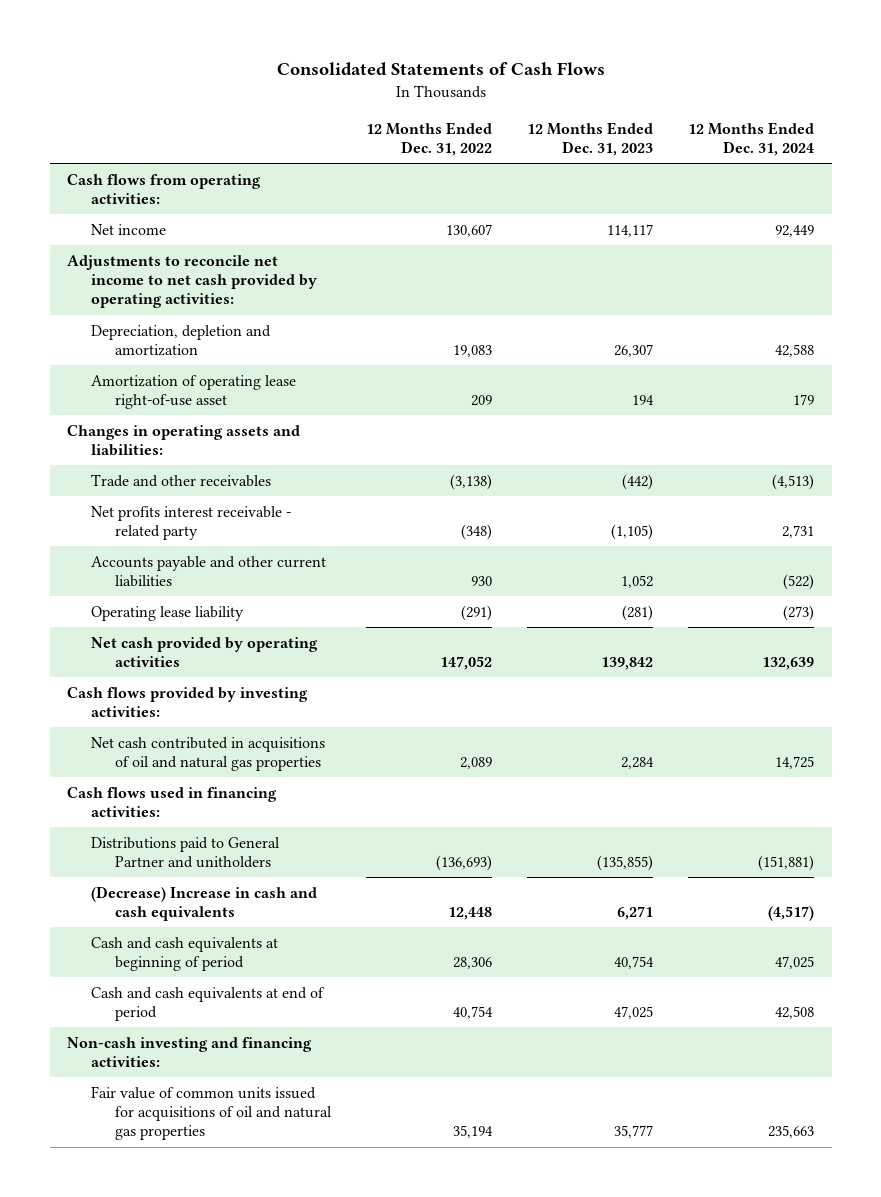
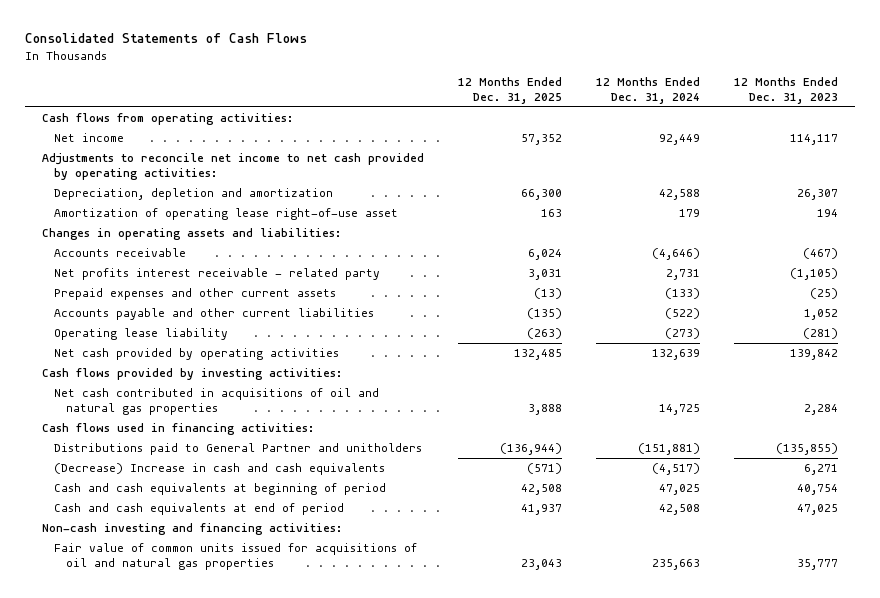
- | 12 Months Ended Dec. 31, 2022 | 12 Months Ended Dec. 31, 2023 | 12 Months Ended Dec. 31, 2024
+ | 12 Months Ended Dec. 31, 2025 | 12 Months Ended Dec. 31, 2024 | 12 Months Ended Dec. 31, 2023
- Trade and other receivables | (3,138) | (442) | (4,513)
+ Accounts receivable | 6,024 | (4,646) | (467)
+ Prepaid expenses and other current assets | (13) | (133) | (25)

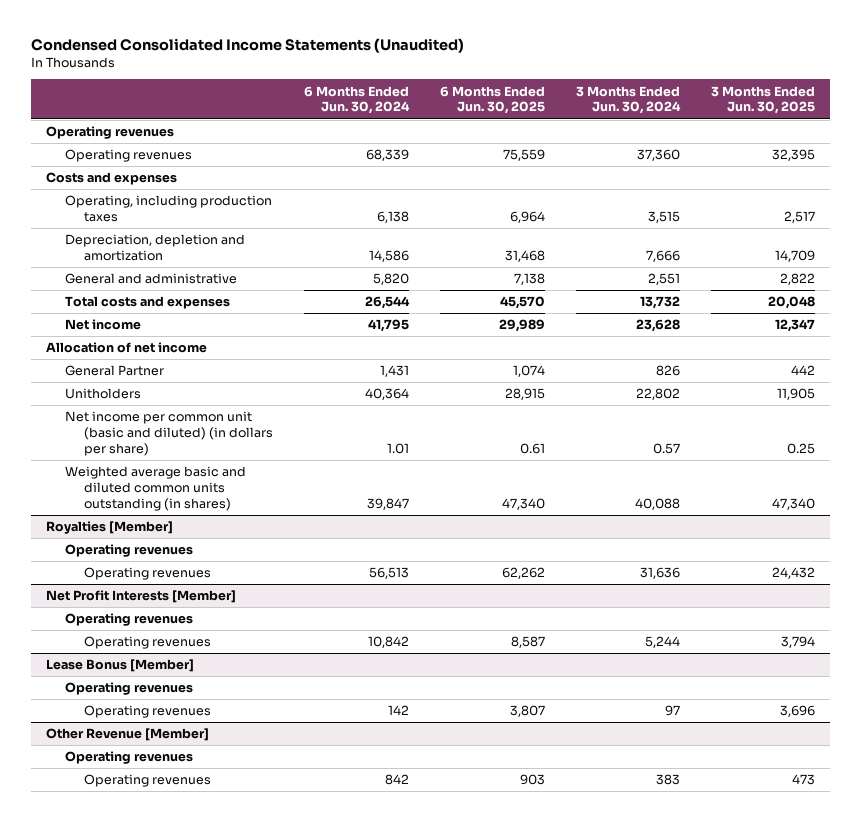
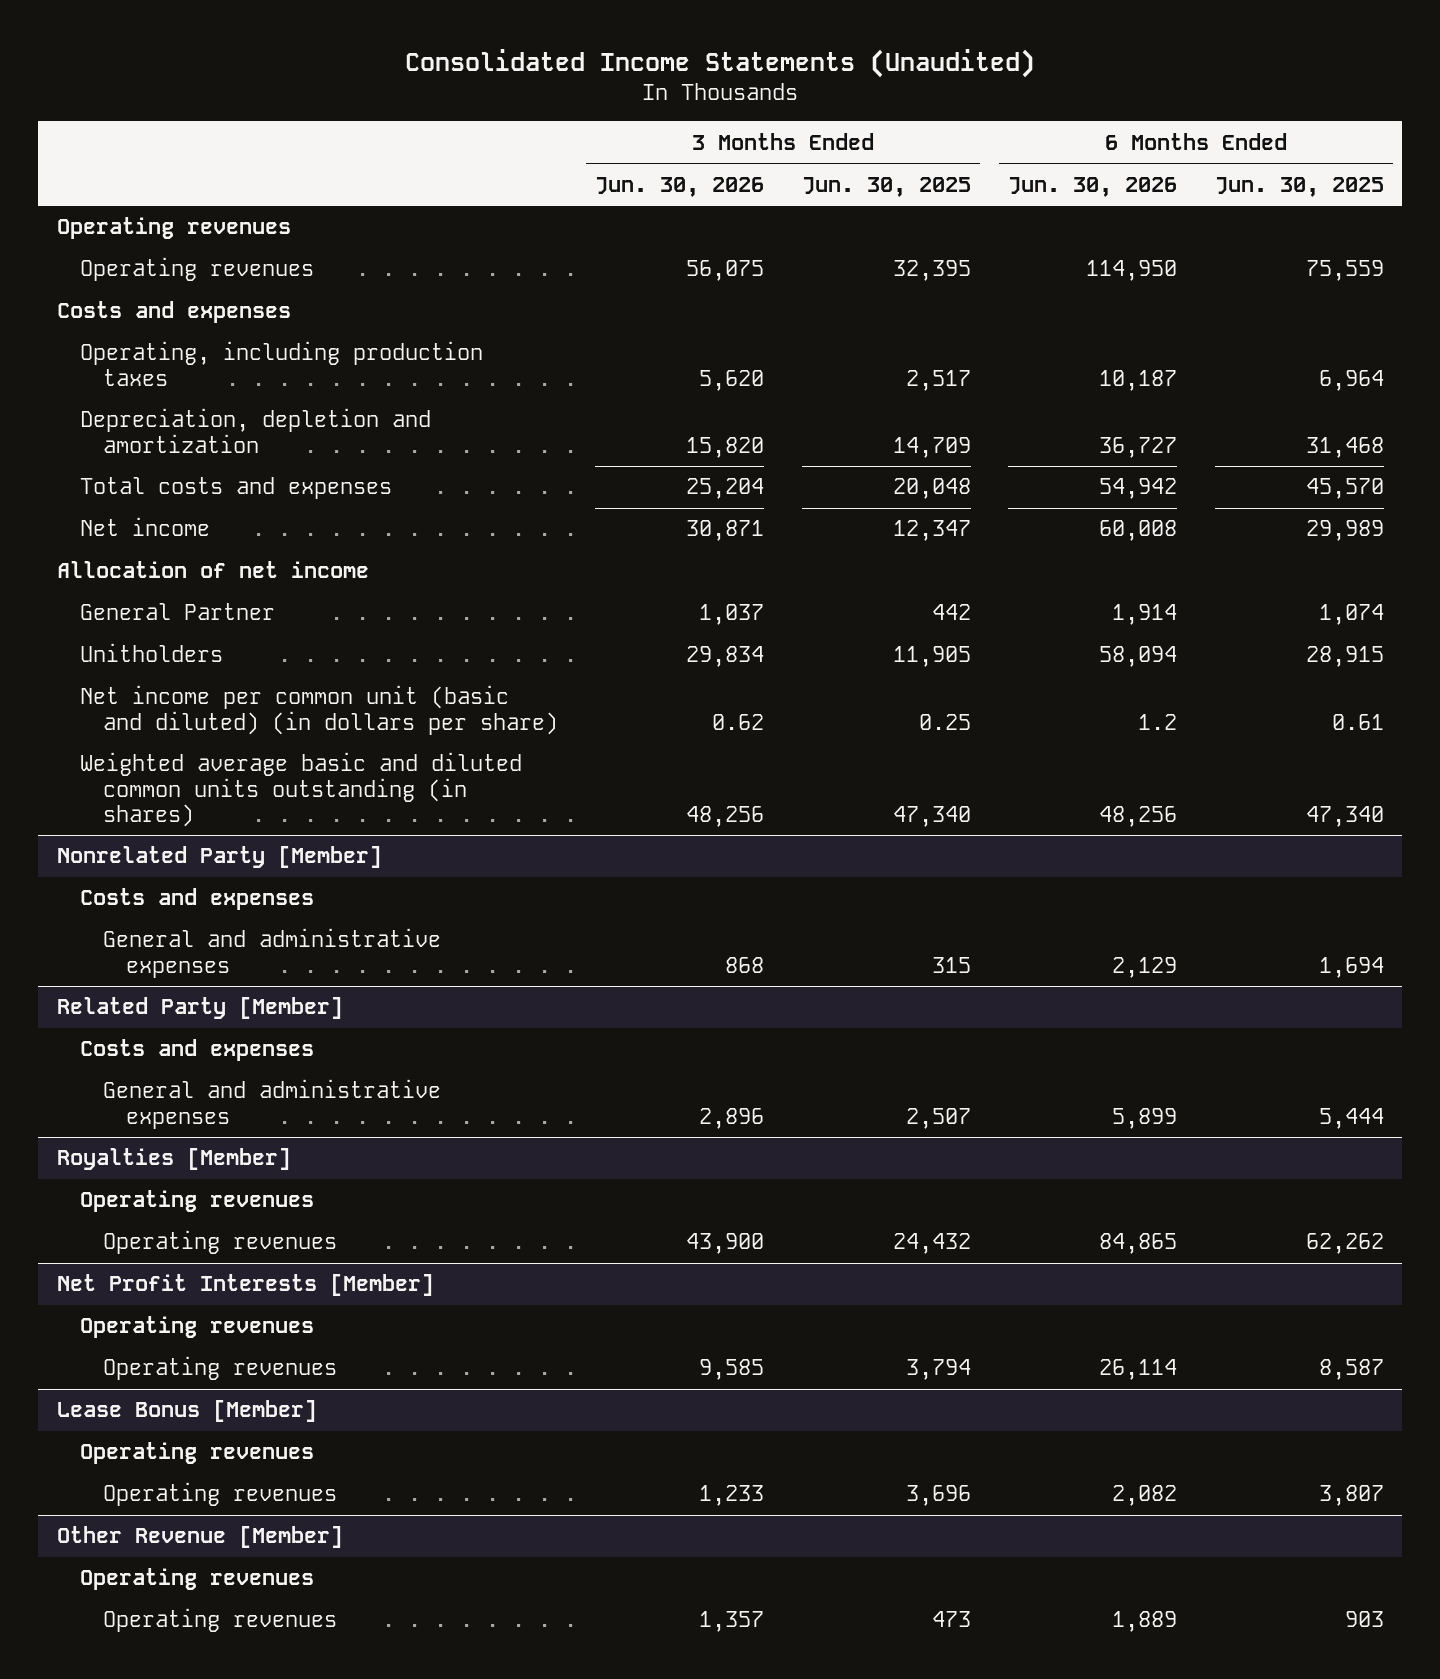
- Condensed Consolidated Income Statements (Unaudited)
+ Consolidated Income Statements (Unaudited)
- | 6 Months Ended Jun. 30, 2024 | 6 Months Ended Jun. 30, 2025 | 3 Months Ended Jun. 30, 2024 | 3 Months Ended Jun. 30, 2025
+ | 3 Months Ended Jun. 30, 2026 | 3 Months Ended Jun. 30, 2025 | 6 Months Ended Jun. 30, 2026 | 6 Months Ended Jun. 30, 2025
- General and administrative | 5,820 | 7,138 | 2,551 | 2,822
+ Nonrelated Party [Member]
+ Costs and expenses
+ General and administrative expenses | 868 | 315 | 2,129 | 1,694
+ Related Party [Member]
+ Costs and expenses
+ General and administrative expenses | 2,896 | 2,507 | 5,899 | 5,444

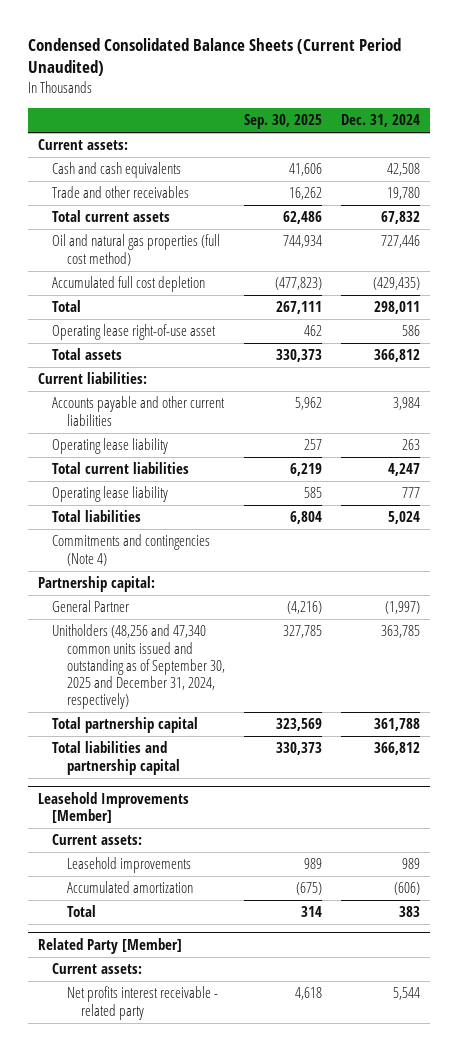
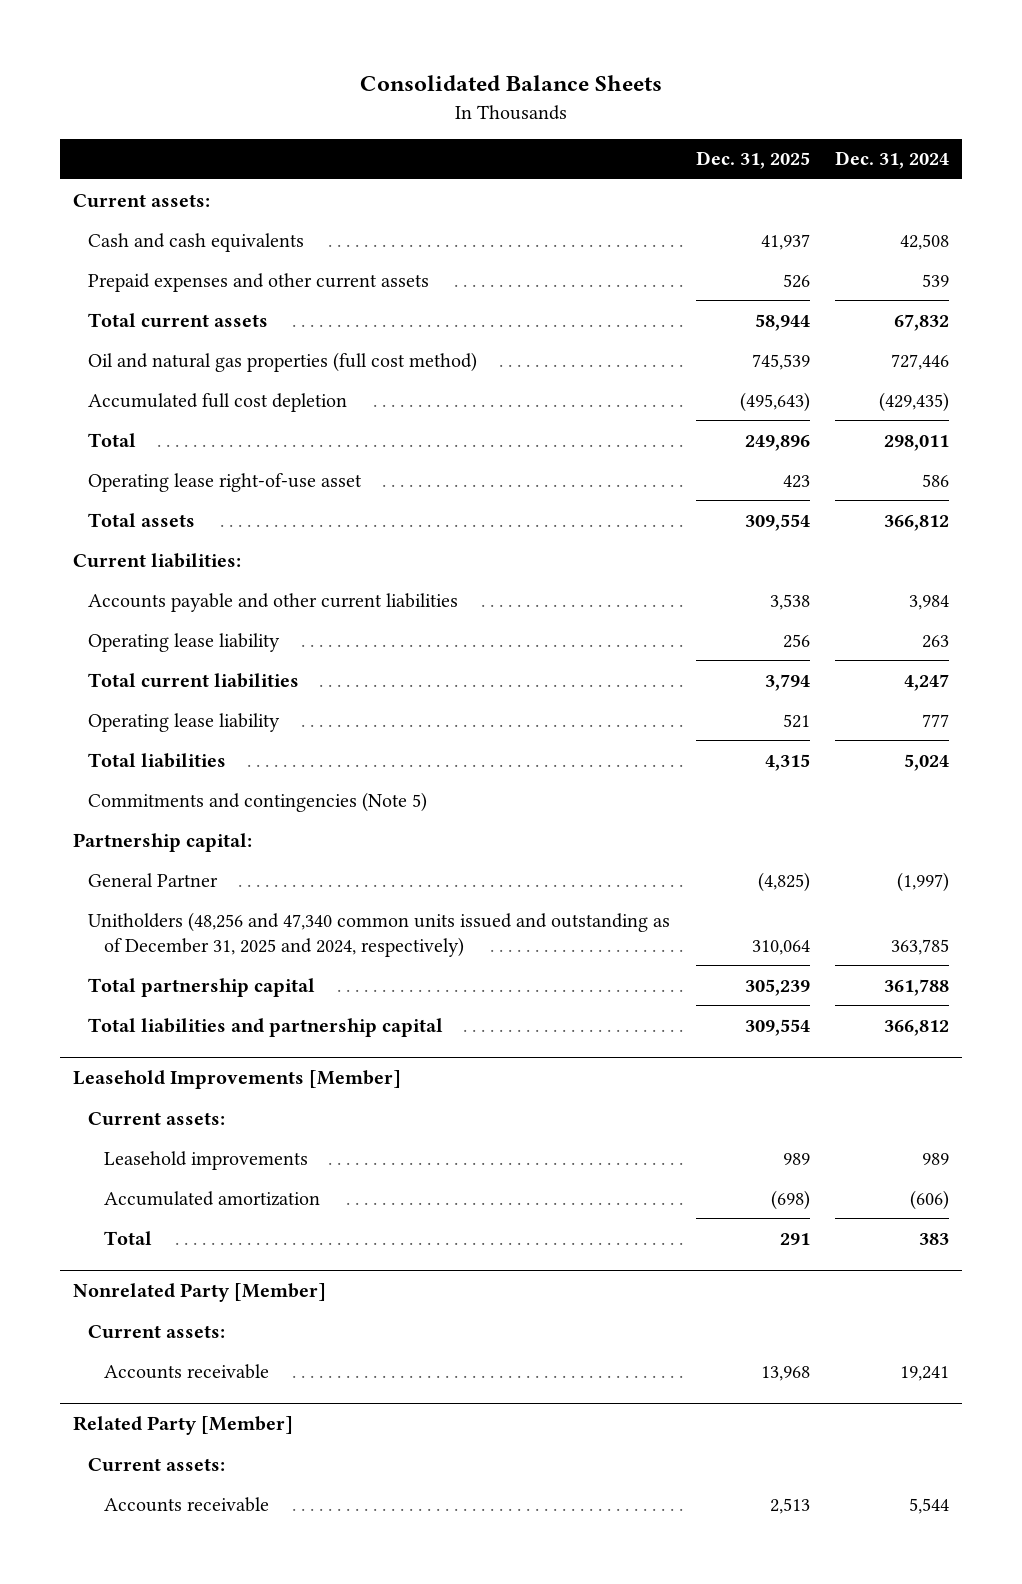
- Condensed Consolidated Balance Sheets (Current Period Unaudited)
+ Consolidated Balance Sheets
- | Sep. 30, 2025 | Dec. 31, 2024
+ | Dec. 31, 2025 | Dec. 31, 2024
- Trade and other receivables | 16,262 | 19,780
+ Prepaid expenses and other current assets | 526 | 539
- Commitments and contingencies (Note 4)
+ Commitments and contingencies (Note 5)
- Unitholders (48,256 and 47,340 common units issued and outstanding as of September 30, 2025 and December 31, 2024, respectively) | 327,785 | 363,785
+ Unitholders (48,256 and 47,340 common units issued and outstanding as of December 31, 2025 and 2024, respectively) | 310,064 | 363,785
+ Nonrelated Party [Member]
+ Current assets:
+ Accounts receivable | 13,968 | 19,241
@ Related Party [Member]
- Net profits interest receivable - related party | 4,618 | 5,544
+ Accounts receivable | 2,513 | 5,544

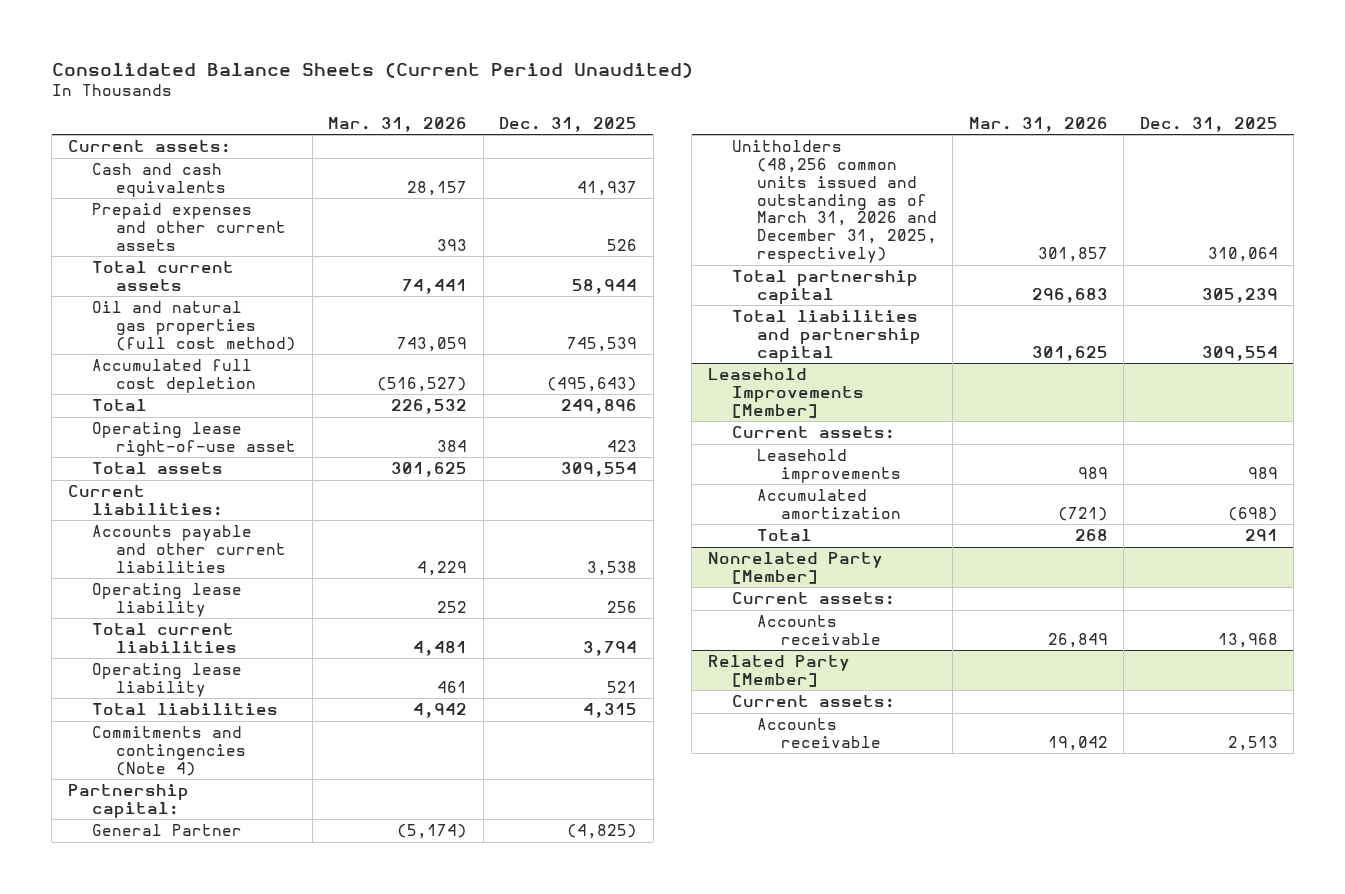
- Consolidated Balance Sheets
+ Consolidated Balance Sheets (Current Period Unaudited)
- | Dec. 31, 2025 | Dec. 31, 2024
+ | Mar. 31, 2026 | Dec. 31, 2025
- Commitments and contingencies (Note 5)
+ Commitments and contingencies (Note 4)
- Unitholders (48,256 and 47,340 common units issued and outstanding as of December 31, 2025 and 2024, respectively) | 310,064 | 363,785
+ Unitholders (48,256 common units issued and outstanding as of March 31, 2026 and December 31, 2025, respectively) | 301,857 | 310,064

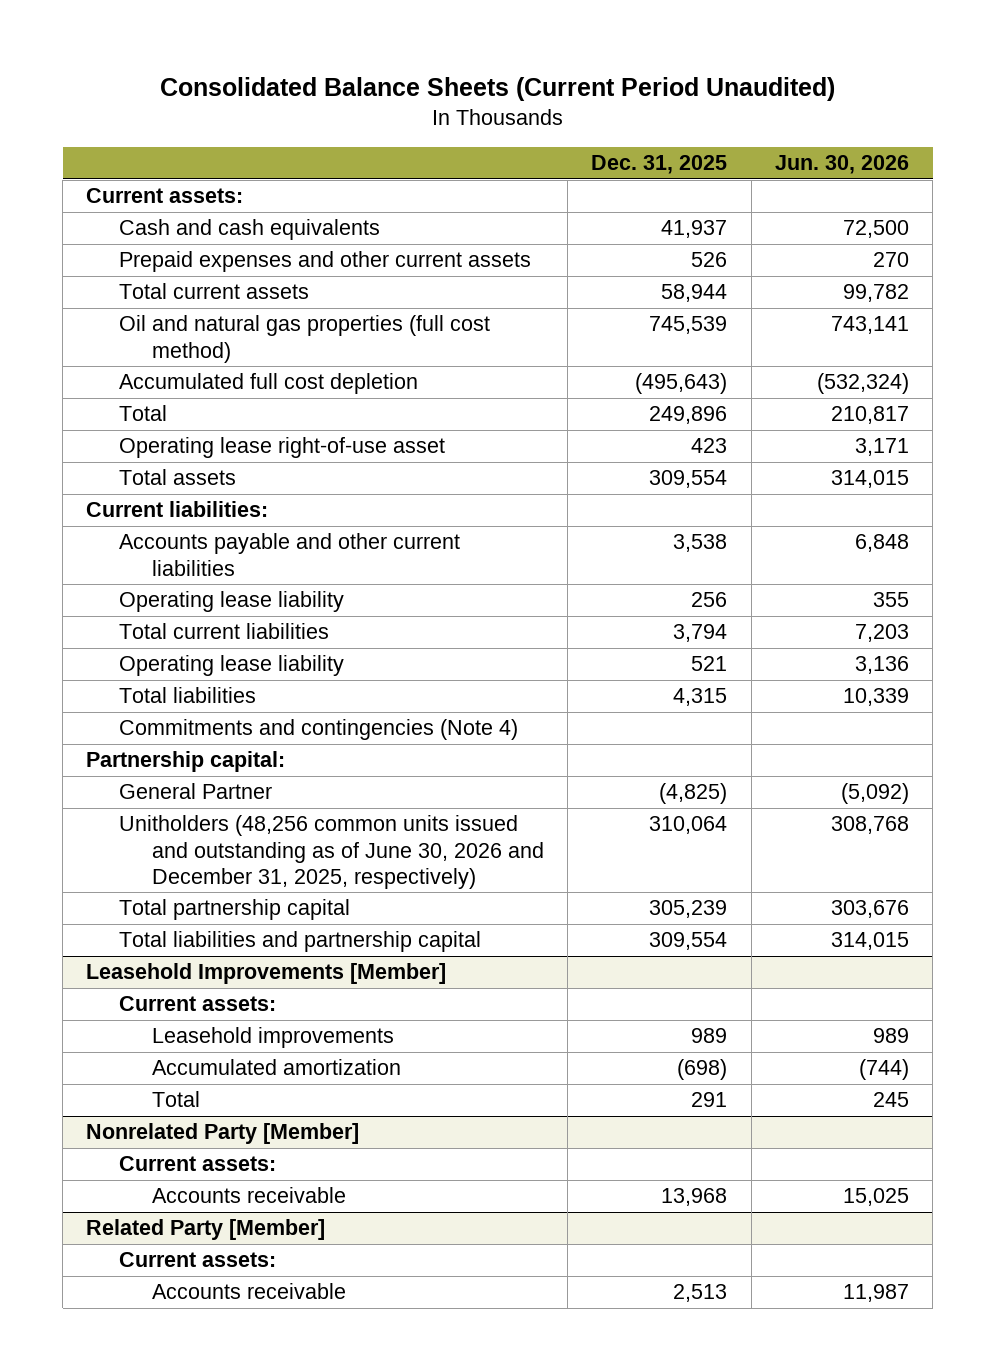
- | Mar. 31, 2026 | Dec. 31, 2025
+ | Dec. 31, 2025 | Jun. 30, 2026
- Unitholders (48,256 common units issued and outstanding as of March 31, 2026 and December 31, 2025, respectively) | 301,857 | 310,064
+ Unitholders (48,256 common units issued and outstanding as of June 30, 2026 and December 31, 2025, respectively) | 310,064 | 308,768

